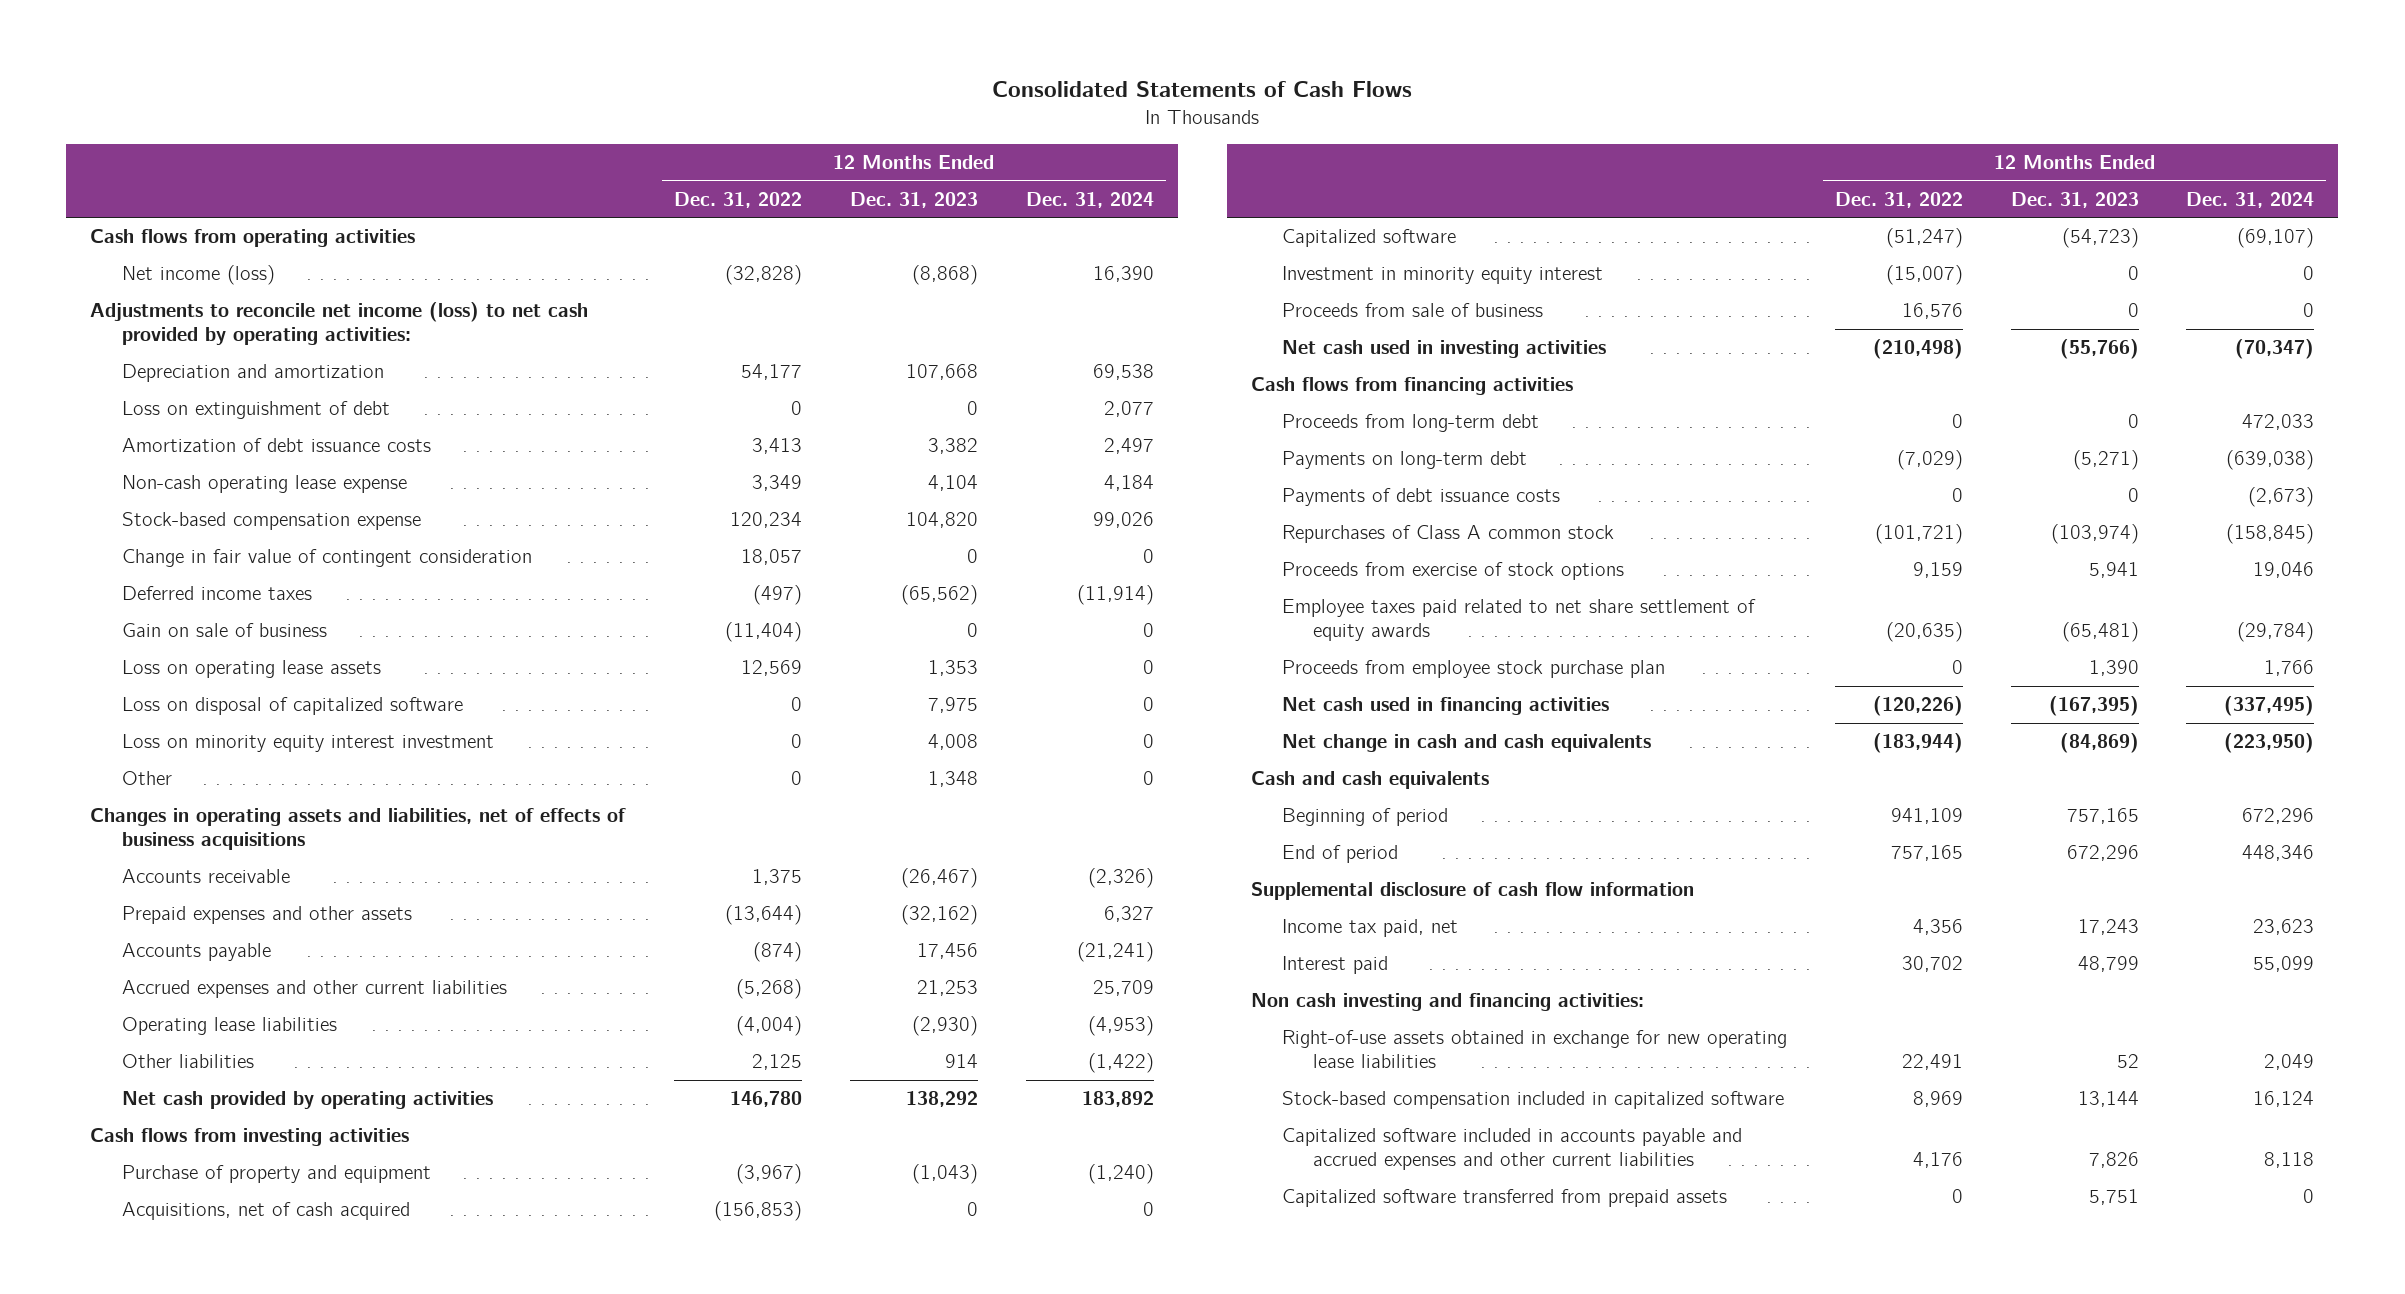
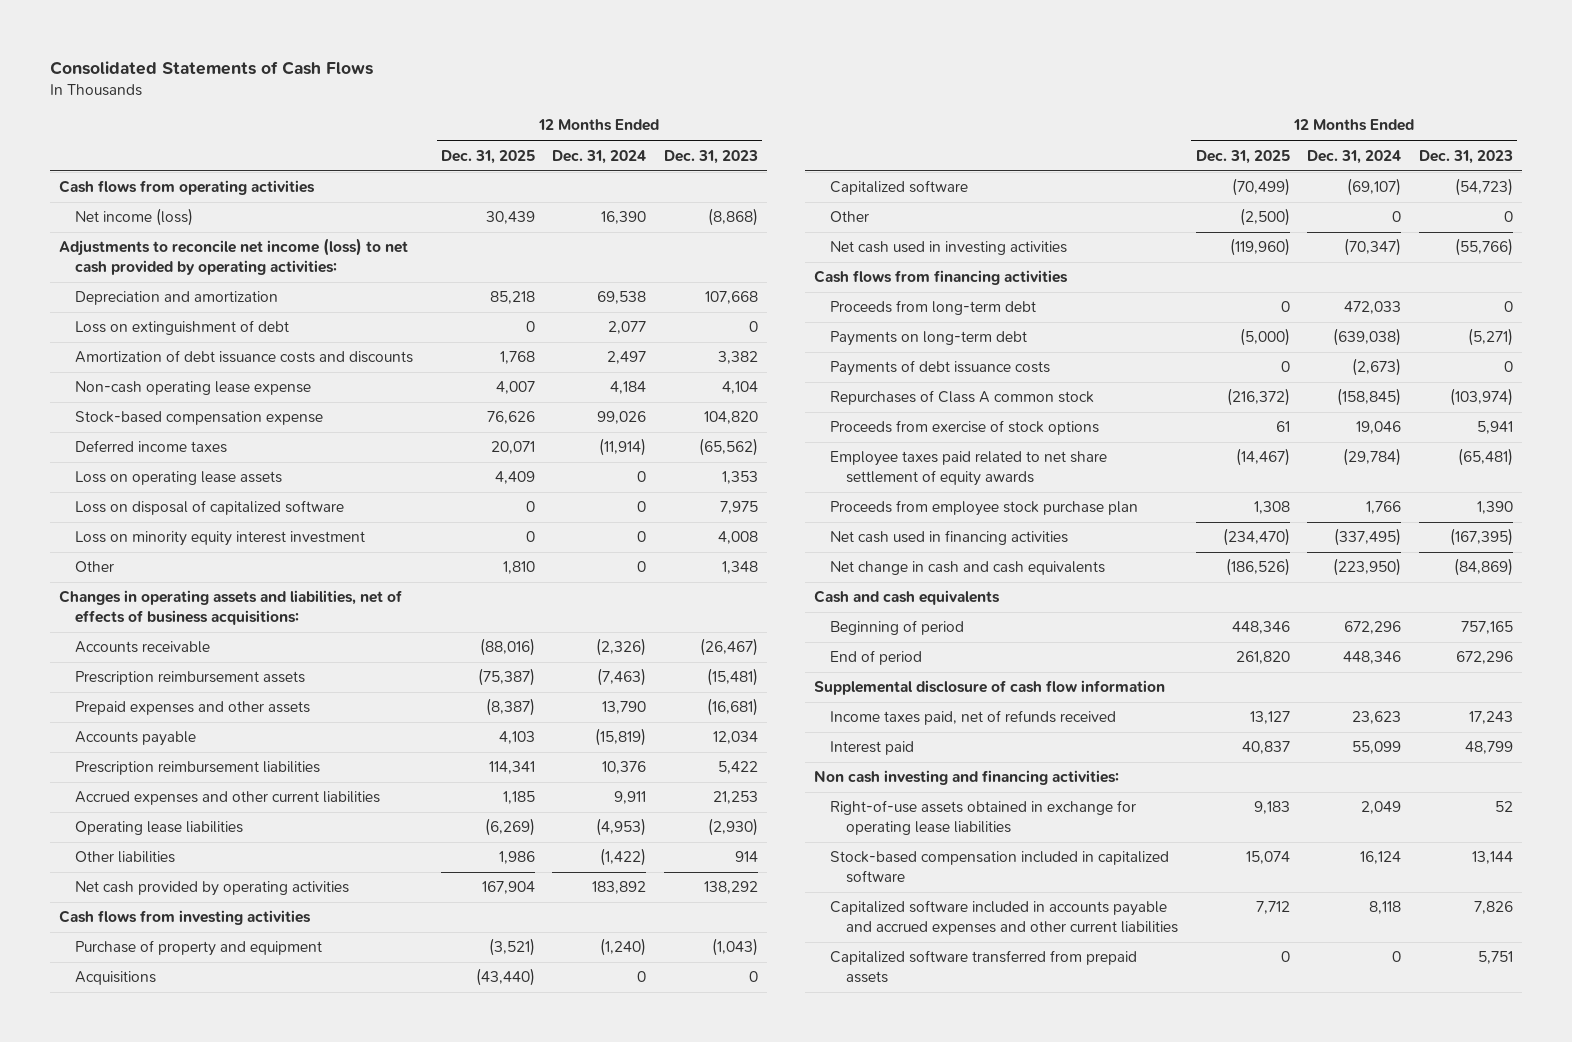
- | 12 Months Ended Dec. 31, 2022 | 12 Months Ended Dec. 31, 2023 | 12 Months Ended Dec. 31, 2024
+ | 12 Months Ended Dec. 31, 2025 | 12 Months Ended Dec. 31, 2024 | 12 Months Ended Dec. 31, 2023
- Amortization of debt issuance costs | 3,413 | 3,382 | 2,497
+ Amortization of debt issuance costs and discounts | 1,768 | 2,497 | 3,382
- Change in fair value of contingent consideration | 18,057 | 0 | 0
- Gain on sale of business | (11,404) | 0 | 0
- Changes in operating assets and liabilities, net of effects of business acquisitions
+ Changes in operating assets and liabilities, net of effects of business acquisitions:
- Prepaid expenses and other assets | (13,644) | (32,162) | 6,327
- Accounts payable | (874) | 17,456 | (21,241)
- Accrued expenses and other current liabilities | (5,268) | 21,253 | 25,709
+ Prescription reimbursement assets | (75,387) | (7,463) | (15,481)
+ Prepaid expenses and other assets | (8,387) | 13,790 | (16,681)
+ Accounts payable | 4,103 | (15,819) | 12,034
+ Prescription reimbursement liabilities | 114,341 | 10,376 | 5,422
+ Accrued expenses and other current liabilities | 1,185 | 9,911 | 21,253
- Acquisitions, net of cash acquired | (156,853) | 0 | 0
+ Acquisitions | (43,440) | 0 | 0
- Investment in minority equity interest | (15,007) | 0 | 0
- Proceeds from sale of business | 16,576 | 0 | 0
+ Other | (2,500) | 0 | 0
- Income tax paid, net | 4,356 | 17,243 | 23,623
+ Income taxes paid, net of refunds received | 13,127 | 23,623 | 17,243
- Right-of-use assets obtained in exchange for new operating lease liabilities | 22,491 | 52 | 2,049
+ Right-of-use assets obtained in exchange for operating lease liabilities | 9,183 | 2,049 | 52

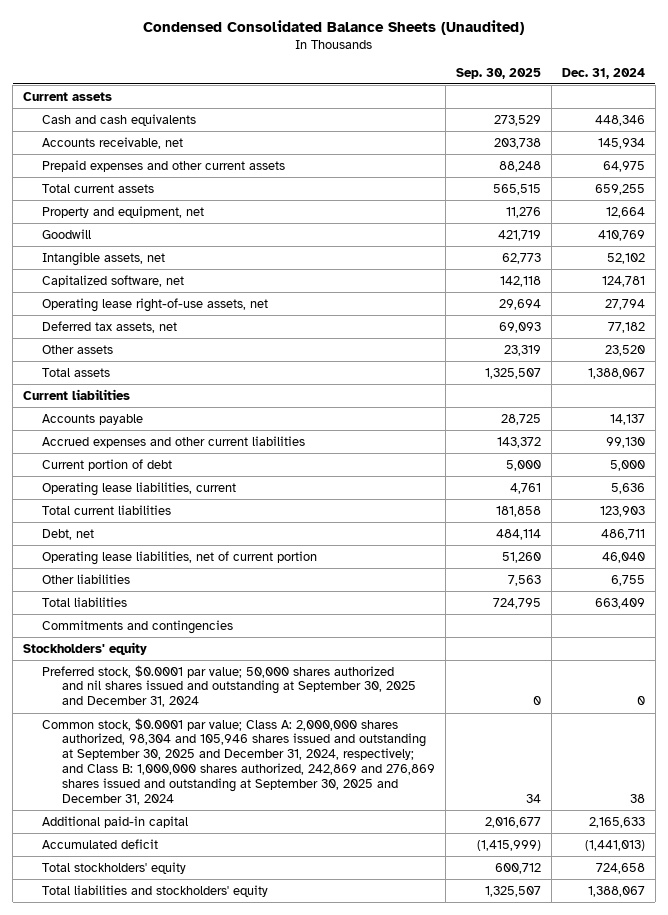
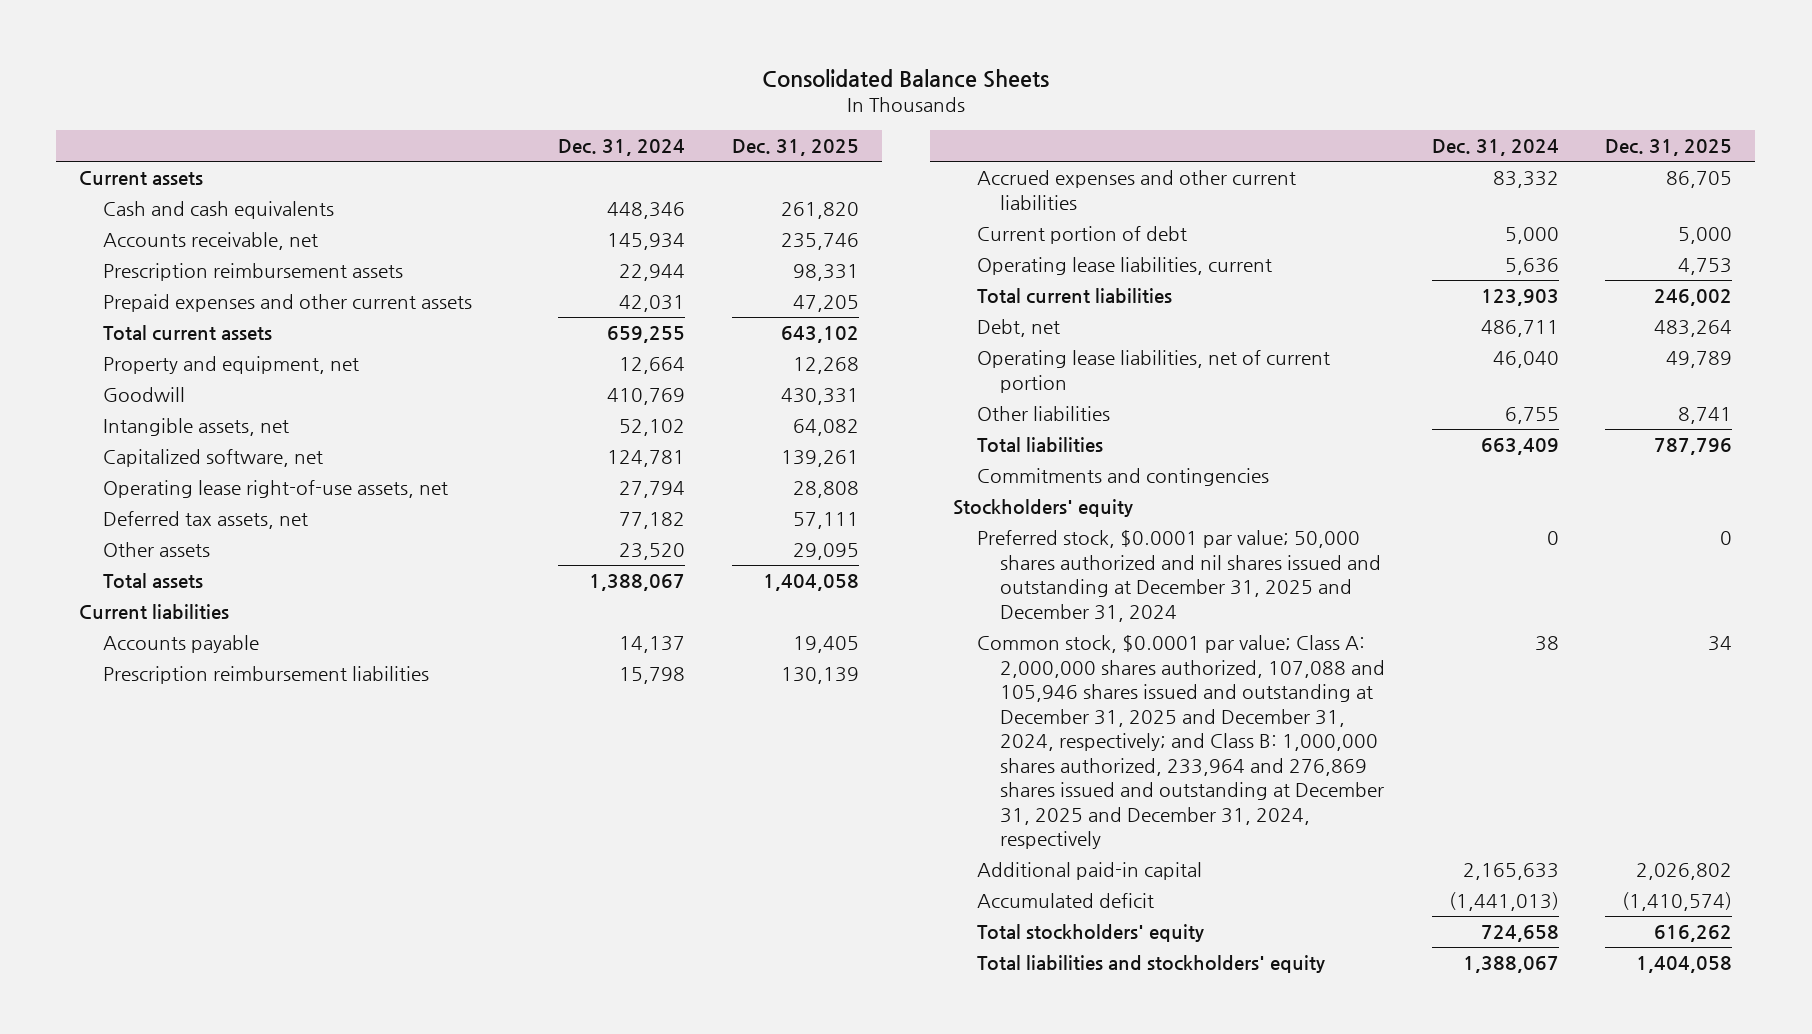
- Condensed Consolidated Balance Sheets (Unaudited)
+ Consolidated Balance Sheets
- | Sep. 30, 2025 | Dec. 31, 2024
+ | Dec. 31, 2024 | Dec. 31, 2025
- Prepaid expenses and other current assets | 88,248 | 64,975
+ Prescription reimbursement assets | 22,944 | 98,331
+ Prepaid expenses and other current assets | 42,031 | 47,205
- Accrued expenses and other current liabilities | 143,372 | 99,130
+ Prescription reimbursement liabilities | 15,798 | 130,139
+ Accrued expenses and other current liabilities | 83,332 | 86,705
- Preferred stock, $0.0001 par value; 50,000 shares authorized and nil shares issued and outstanding at September 30, 2025 and December 31, 2024 | 0 | 0
- Common stock, $0.0001 par value; Class A: 2,000,000 shares authorized, 98,304 and 105,946 shares issued and outstanding at September 30, 2025 and December 31, 2024, respectively; and Class B: 1,000,000 shares authorized, 242,869 and 276,869 shares issued and outstanding at September 30, 2025 and December 31, 2024 | 34 | 38
+ Preferred stock, $0.0001 par value; 50,000 shares authorized and nil shares issued and outstanding at December 31, 2025 and December 31, 2024 | 0 | 0
+ Common stock, $0.0001 par value; Class A: 2,000,000 shares authorized, 107,088 and 105,946 shares issued and outstanding at December 31, 2025 and December 31, 2024, respectively; and Class B: 1,000,000 shares authorized, 233,964 and 276,869 shares issued and outstanding at December 31, 2025 and December 31, 2024, respectively | 38 | 34

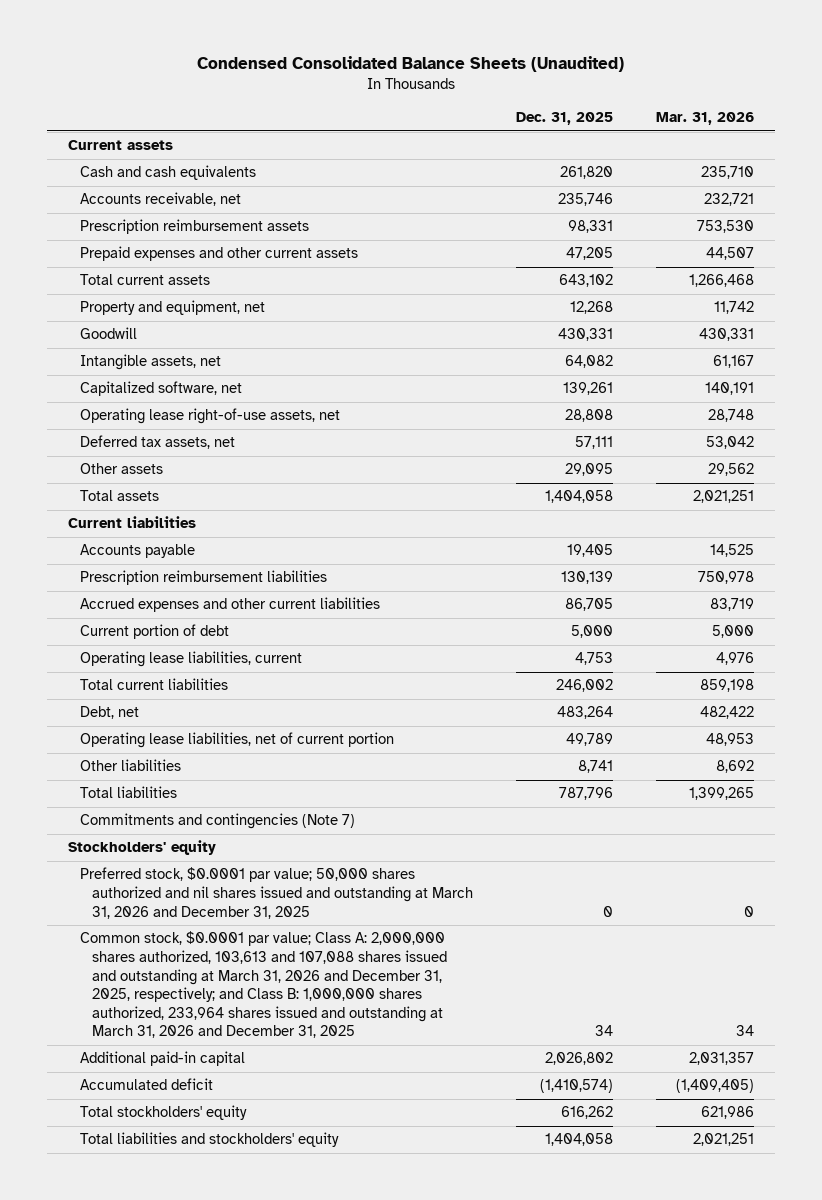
- Consolidated Balance Sheets
+ Condensed Consolidated Balance Sheets (Unaudited)
- | Dec. 31, 2024 | Dec. 31, 2025
+ | Dec. 31, 2025 | Mar. 31, 2026
- Commitments and contingencies
+ Commitments and contingencies (Note 7)
- Preferred stock, $0.0001 par value; 50,000 shares authorized and nil shares issued and outstanding at December 31, 2025 and December 31, 2024 | 0 | 0
- Common stock, $0.0001 par value; Class A: 2,000,000 shares authorized, 107,088 and 105,946 shares issued and outstanding at December 31, 2025 and December 31, 2024, respectively; and Class B: 1,000,000 shares authorized, 233,964 and 276,869 shares issued and outstanding at December 31, 2025 and December 31, 2024, respectively | 38 | 34
+ Preferred stock, $0.0001 par value; 50,000 shares authorized and nil shares issued and outstanding at March 31, 2026 and December 31, 2025 | 0 | 0
+ Common stock, $0.0001 par value; Class A: 2,000,000 shares authorized, 103,613 and 107,088 shares issued and outstanding at March 31, 2026 and December 31, 2025, respectively; and Class B: 1,000,000 shares authorized, 233,964 shares issued and outstanding at March 31, 2026 and December 31, 2025 | 34 | 34

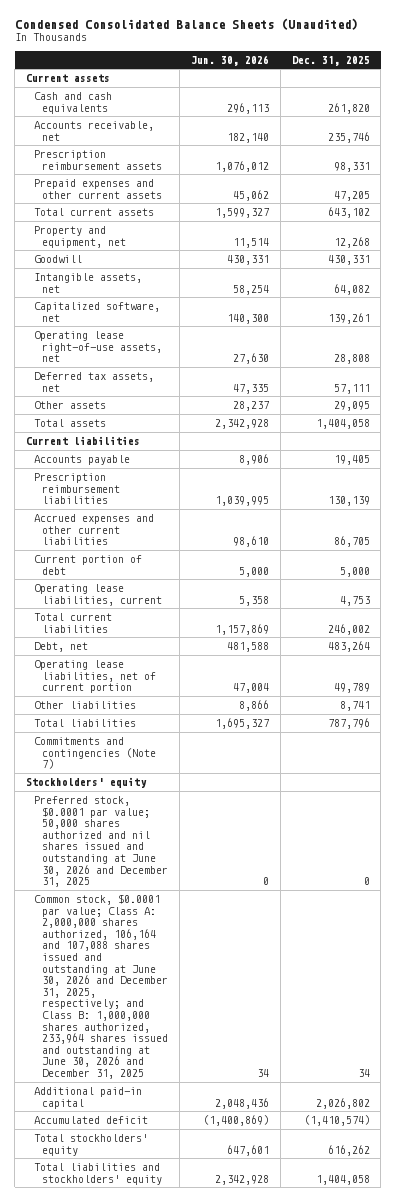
- | Dec. 31, 2025 | Mar. 31, 2026
+ | Jun. 30, 2026 | Dec. 31, 2025
- Preferred stock, $0.0001 par value; 50,000 shares authorized and nil shares issued and outstanding at March 31, 2026 and December 31, 2025 | 0 | 0
- Common stock, $0.0001 par value; Class A: 2,000,000 shares authorized, 103,613 and 107,088 shares issued and outstanding at March 31, 2026 and December 31, 2025, respectively; and Class B: 1,000,000 shares authorized, 233,964 shares issued and outstanding at March 31, 2026 and December 31, 2025 | 34 | 34
+ Preferred stock, $0.0001 par value; 50,000 shares authorized and nil shares issued and outstanding at June 30, 2026 and December 31, 2025 | 0 | 0
+ Common stock, $0.0001 par value; Class A: 2,000,000 shares authorized, 106,164 and 107,088 shares issued and outstanding at June 30, 2026 and December 31, 2025, respectively; and Class B: 1,000,000 shares authorized, 233,964 shares issued and outstanding at June 30, 2026 and December 31, 2025 | 34 | 34

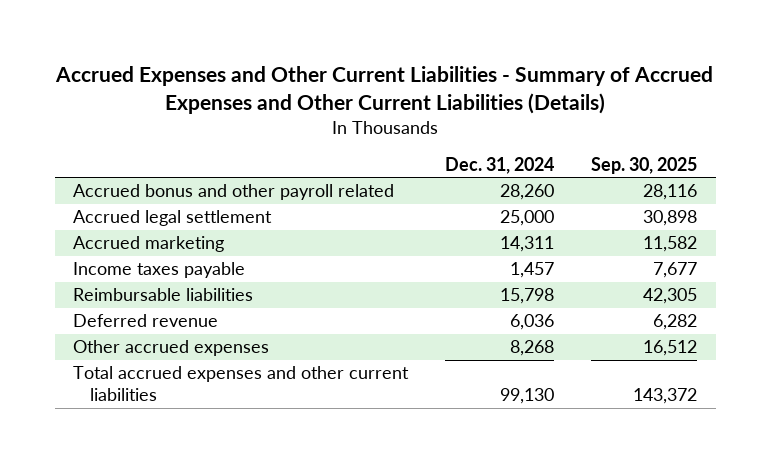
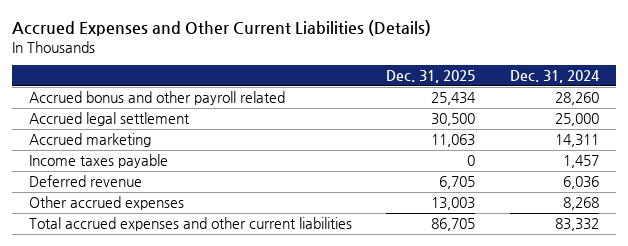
- Accrued Expenses and Other Current Liabilities - Summary of Accrued Expenses and Other Current Liabilities (Details)
+ Accrued Expenses and Other Current Liabilities (Details)
- | Dec. 31, 2024 | Sep. 30, 2025
+ | Dec. 31, 2025 | Dec. 31, 2024
- Reimbursable liabilities | 15,798 | 42,305
- Total accrued expenses and other current liabilities | 99,130 | 143,372
+ Total accrued expenses and other current liabilities | 86,705 | 83,332

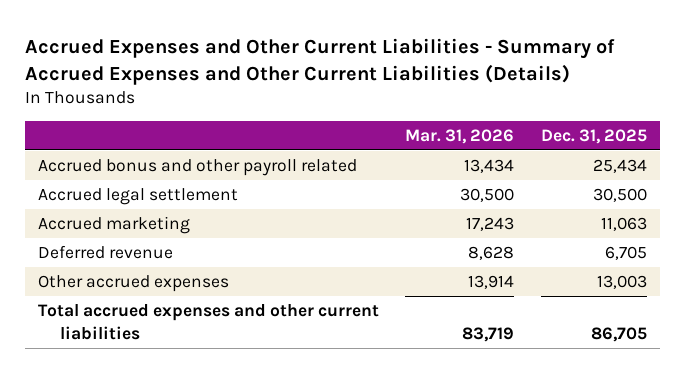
- Accrued Expenses and Other Current Liabilities (Details)
+ Accrued Expenses and Other Current Liabilities - Summary of Accrued Expenses and Other Current Liabilities (Details)
- | Dec. 31, 2025 | Dec. 31, 2024
+ | Mar. 31, 2026 | Dec. 31, 2025
- Income taxes payable | 0 | 1,457

